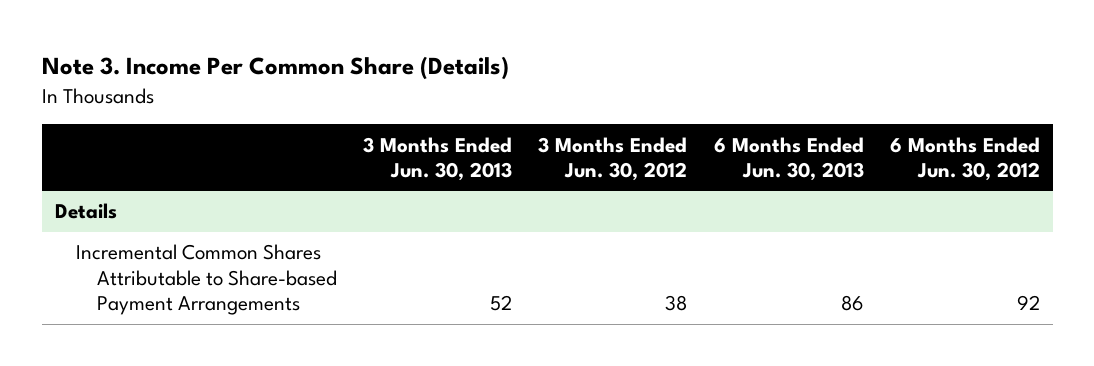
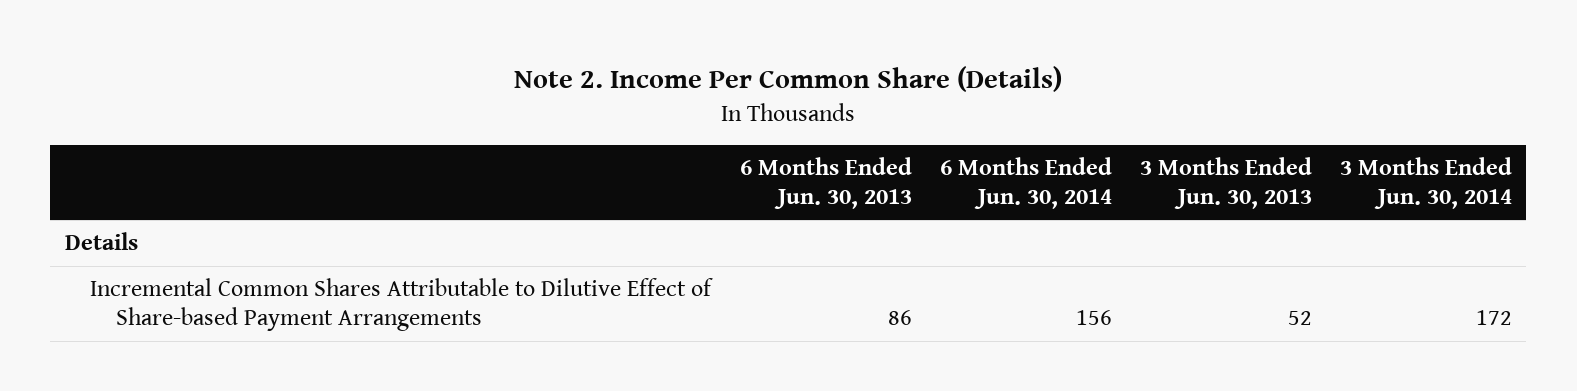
- Note 3. Income Per Common Share (Details)
+ Note 2. Income Per Common Share (Details)
- | 3 Months Ended Jun. 30, 2013 | 3 Months Ended Jun. 30, 2012 | 6 Months Ended Jun. 30, 2013 | 6 Months Ended Jun. 30, 2012
+ | 6 Months Ended Jun. 30, 2013 | 6 Months Ended Jun. 30, 2014 | 3 Months Ended Jun. 30, 2013 | 3 Months Ended Jun. 30, 2014
- Incremental Common Shares Attributable to Share-based Payment Arrangements | 52 | 38 | 86 | 92
+ Incremental Common Shares Attributable to Dilutive Effect of Share-based Payment Arrangements | 86 | 156 | 52 | 172

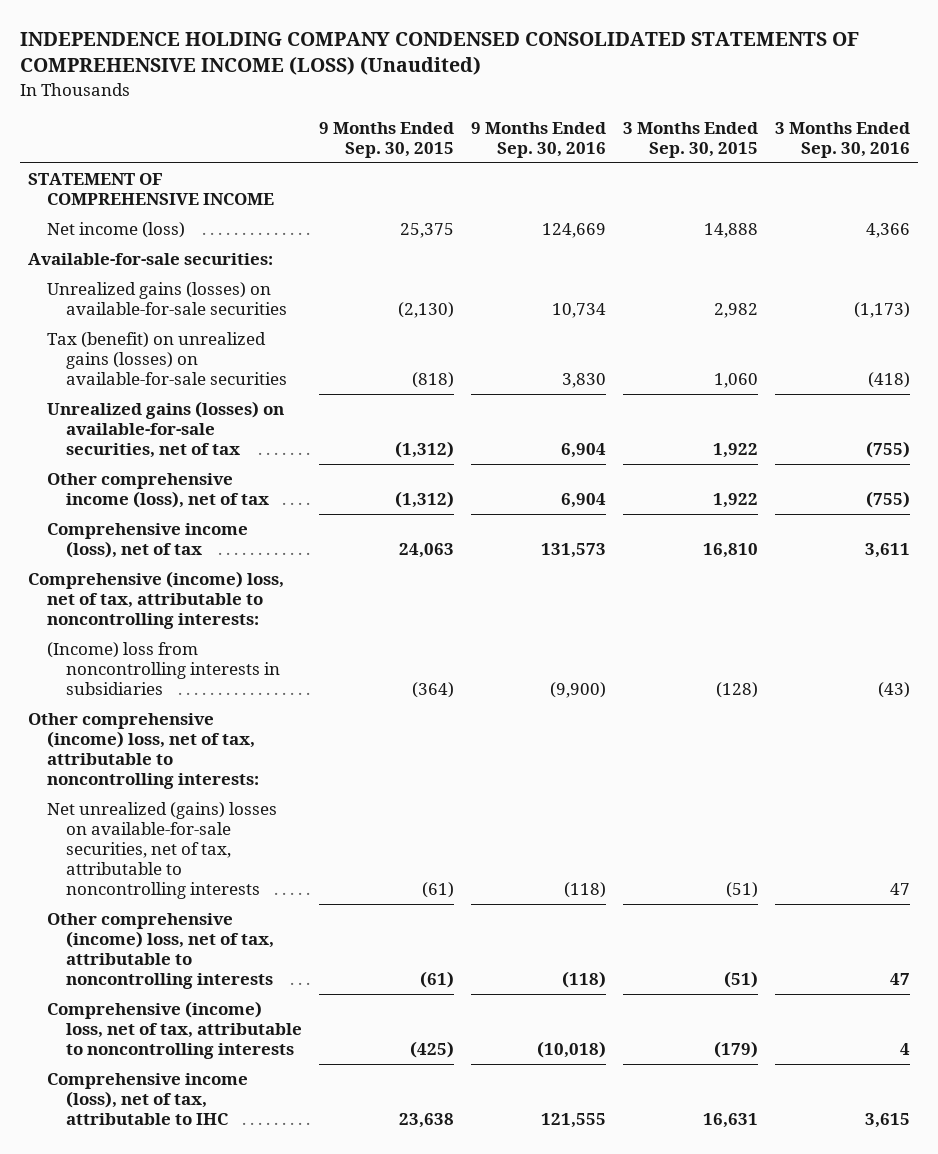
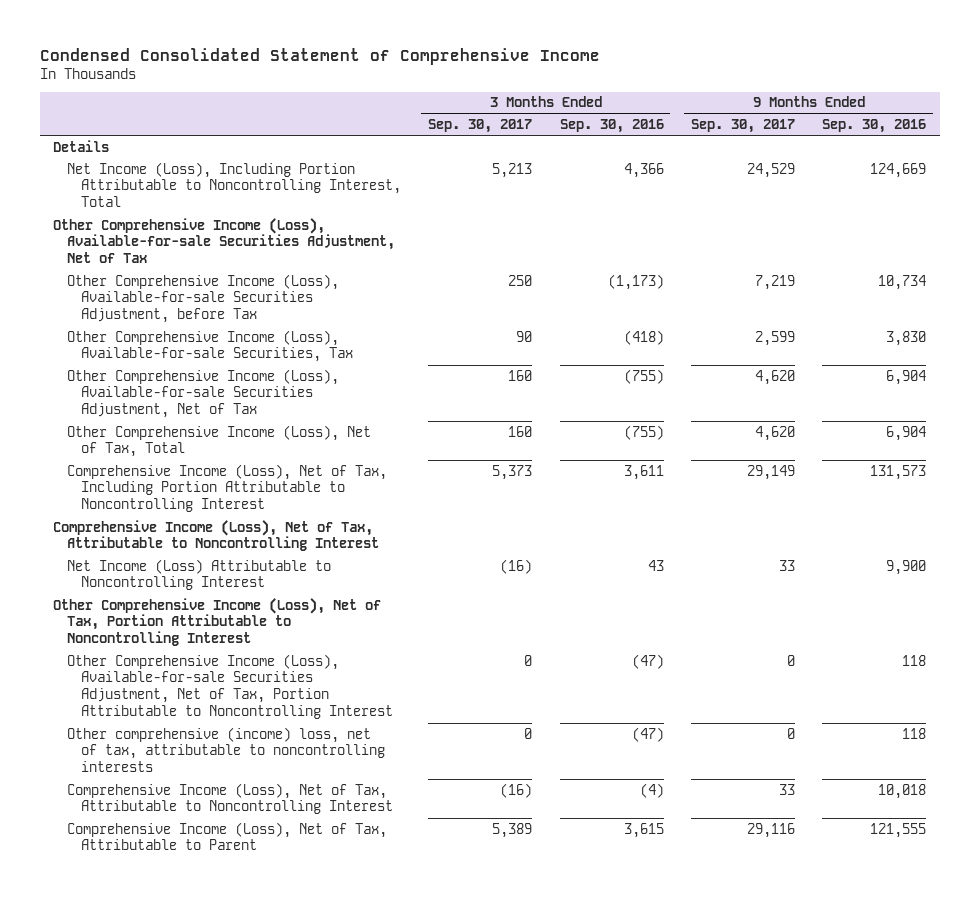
- INDEPENDENCE HOLDING COMPANY CONDENSED CONSOLIDATED STATEMENTS OF COMPREHENSIVE INCOME (LOSS) (Unaudited)
+ Condensed Consolidated Statement of Comprehensive Income
- | 9 Months Ended Sep. 30, 2015 | 9 Months Ended Sep. 30, 2016 | 3 Months Ended Sep. 30, 2015 | 3 Months Ended Sep. 30, 2016
+ | 3 Months Ended Sep. 30, 2017 | 3 Months Ended Sep. 30, 2016 | 9 Months Ended Sep. 30, 2017 | 9 Months Ended Sep. 30, 2016
- STATEMENT OF COMPREHENSIVE INCOME
- Net income (loss) | 25,375 | 124,669 | 14,888 | 4,366
- Available-for-sale securities:
- Unrealized gains (losses) on available-for-sale securities | (2,130) | 10,734 | 2,982 | (1,173)
- Tax (benefit) on unrealized gains (losses) on available-for-sale securities | (818) | 3,830 | 1,060 | (418)
- Unrealized gains (losses) on available-for-sale securities, net of tax | (1,312) | 6,904 | 1,922 | (755)
- Other comprehensive income (loss), net of tax | (1,312) | 6,904 | 1,922 | (755)
- Comprehensive income (loss), net of tax | 24,063 | 131,573 | 16,810 | 3,611
- Comprehensive (income) loss, net of tax, attributable to noncontrolling interests:
- (Income) loss from noncontrolling interests in subsidiaries | (364) | (9,900) | (128) | (43)
- Other comprehensive (income) loss, net of tax, attributable to noncontrolling interests:
- Net unrealized (gains) losses on available-for-sale securities, net of tax, attributable to noncontrolling interests | (61) | (118) | (51) | 47
- Other comprehensive (income) loss, net of tax, attributable to noncontrolling interests | (61) | (118) | (51) | 47
- Comprehensive (income) loss, net of tax, attributable to noncontrolling interests | (425) | (10,018) | (179) | 4
- Comprehensive income (loss), net of tax, attributable to IHC | 23,638 | 121,555 | 16,631 | 3,615
+ Details
+ Net Income (Loss), Including Portion Attributable to Noncontrolling Interest, Total | 5,213 | 4,366 | 24,529 | 124,669
+ Other Comprehensive Income (Loss), Available-for-sale Securities Adjustment, Net of Tax
+ Other Comprehensive Income (Loss), Available-for-sale Securities Adjustment, before Tax | 250 | (1,173) | 7,219 | 10,734
+ Other Comprehensive Income (Loss), Available-for-sale Securities, Tax | 90 | (418) | 2,599 | 3,830
+ Other Comprehensive Income (Loss), Available-for-sale Securities Adjustment, Net of Tax | 160 | (755) | 4,620 | 6,904
+ Other Comprehensive Income (Loss), Net of Tax, Total | 160 | (755) | 4,620 | 6,904
+ Comprehensive Income (Loss), Net of Tax, Including Portion Attributable to Noncontrolling Interest | 5,373 | 3,611 | 29,149 | 131,573
+ Comprehensive Income (Loss), Net of Tax, Attributable to Noncontrolling Interest
+ Net Income (Loss) Attributable to Noncontrolling Interest | (16) | 43 | 33 | 9,900
+ Other Comprehensive Income (Loss), Net of Tax, Portion Attributable to Noncontrolling Interest
+ Other Comprehensive Income (Loss), Available-for-sale Securities Adjustment, Net of Tax, Portion Attributable to Noncontrolling Interest | 0 | (47) | 0 | 118
+ Other comprehensive (income) loss, net of tax, attributable to noncontrolling interests | 0 | (47) | 0 | 118
+ Comprehensive Income (Loss), Net of Tax, Attributable to Noncontrolling Interest | (16) | (4) | 33 | 10,018
+ Comprehensive Income (Loss), Net of Tax, Attributable to Parent | 5,389 | 3,615 | 29,116 | 121,555

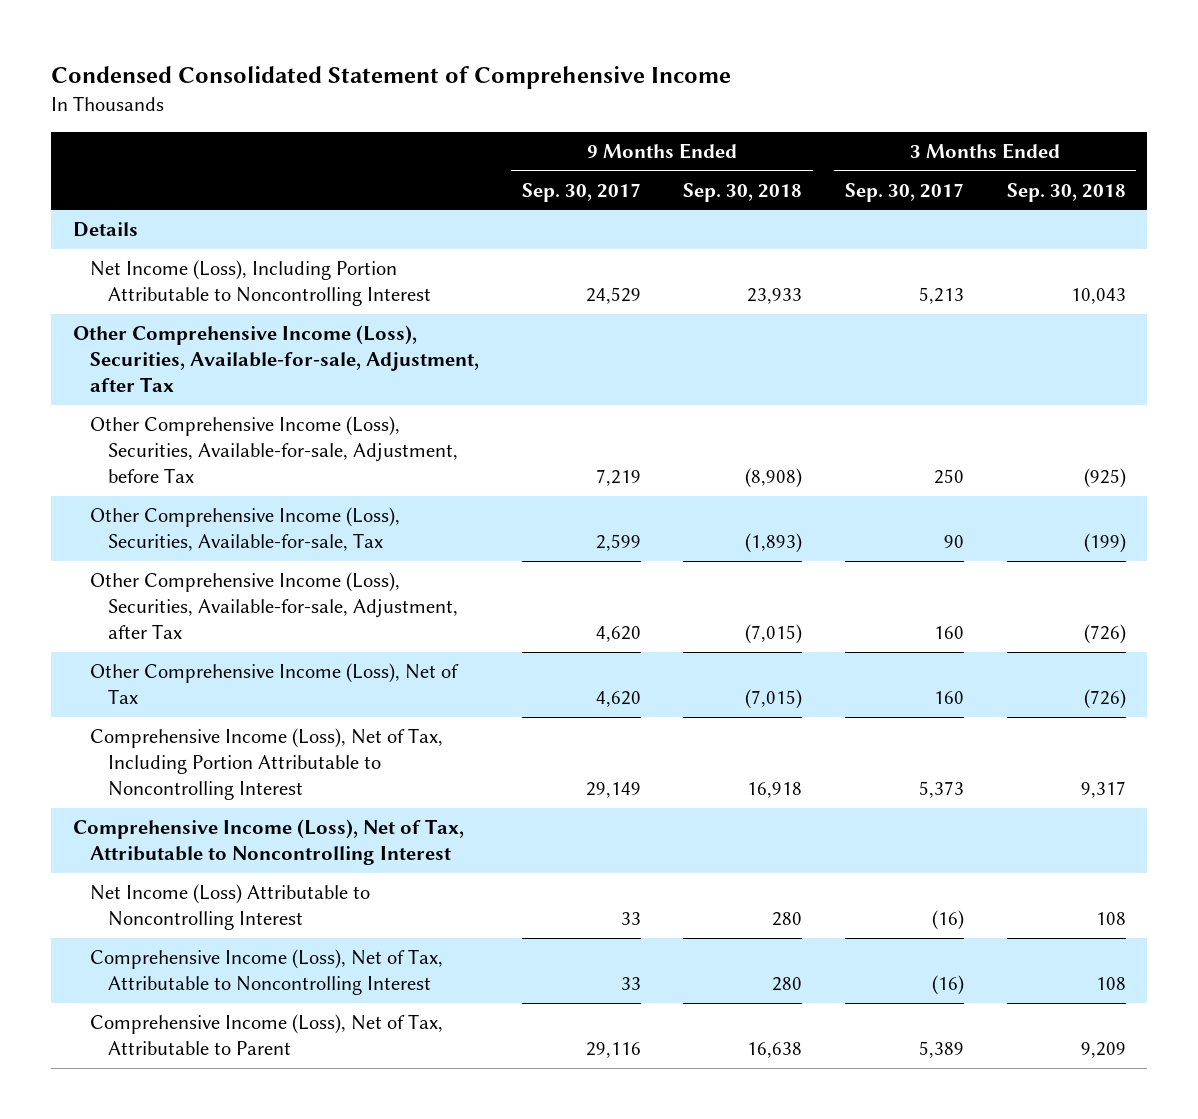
- | 3 Months Ended Sep. 30, 2017 | 3 Months Ended Sep. 30, 2016 | 9 Months Ended Sep. 30, 2017 | 9 Months Ended Sep. 30, 2016
+ | 9 Months Ended Sep. 30, 2017 | 9 Months Ended Sep. 30, 2018 | 3 Months Ended Sep. 30, 2017 | 3 Months Ended Sep. 30, 2018
- Net Income (Loss), Including Portion Attributable to Noncontrolling Interest, Total | 5,213 | 4,366 | 24,529 | 124,669
- Other Comprehensive Income (Loss), Available-for-sale Securities Adjustment, Net of Tax
- Other Comprehensive Income (Loss), Available-for-sale Securities Adjustment, before Tax | 250 | (1,173) | 7,219 | 10,734
- Other Comprehensive Income (Loss), Available-for-sale Securities, Tax | 90 | (418) | 2,599 | 3,830
- Other Comprehensive Income (Loss), Available-for-sale Securities Adjustment, Net of Tax | 160 | (755) | 4,620 | 6,904
- Other Comprehensive Income (Loss), Net of Tax, Total | 160 | (755) | 4,620 | 6,904
+ Net Income (Loss), Including Portion Attributable to Noncontrolling Interest | 24,529 | 23,933 | 5,213 | 10,043
+ Other Comprehensive Income (Loss), Securities, Available-for-sale, Adjustment, after Tax
+ Other Comprehensive Income (Loss), Securities, Available-for-sale, Adjustment, before Tax | 7,219 | (8,908) | 250 | (925)
+ Other Comprehensive Income (Loss), Securities, Available-for-sale, Tax | 2,599 | (1,893) | 90 | (199)
+ Other Comprehensive Income (Loss), Securities, Available-for-sale, Adjustment, after Tax | 4,620 | (7,015) | 160 | (726)
+ Other Comprehensive Income (Loss), Net of Tax | 4,620 | (7,015) | 160 | (726)
- Other Comprehensive Income (Loss), Net of Tax, Portion Attributable to Noncontrolling Interest
- Other Comprehensive Income (Loss), Available-for-sale Securities Adjustment, Net of Tax, Portion Attributable to Noncontrolling Interest | 0 | (47) | 0 | 118
- Other comprehensive (income) loss, net of tax, attributable to noncontrolling interests | 0 | (47) | 0 | 118

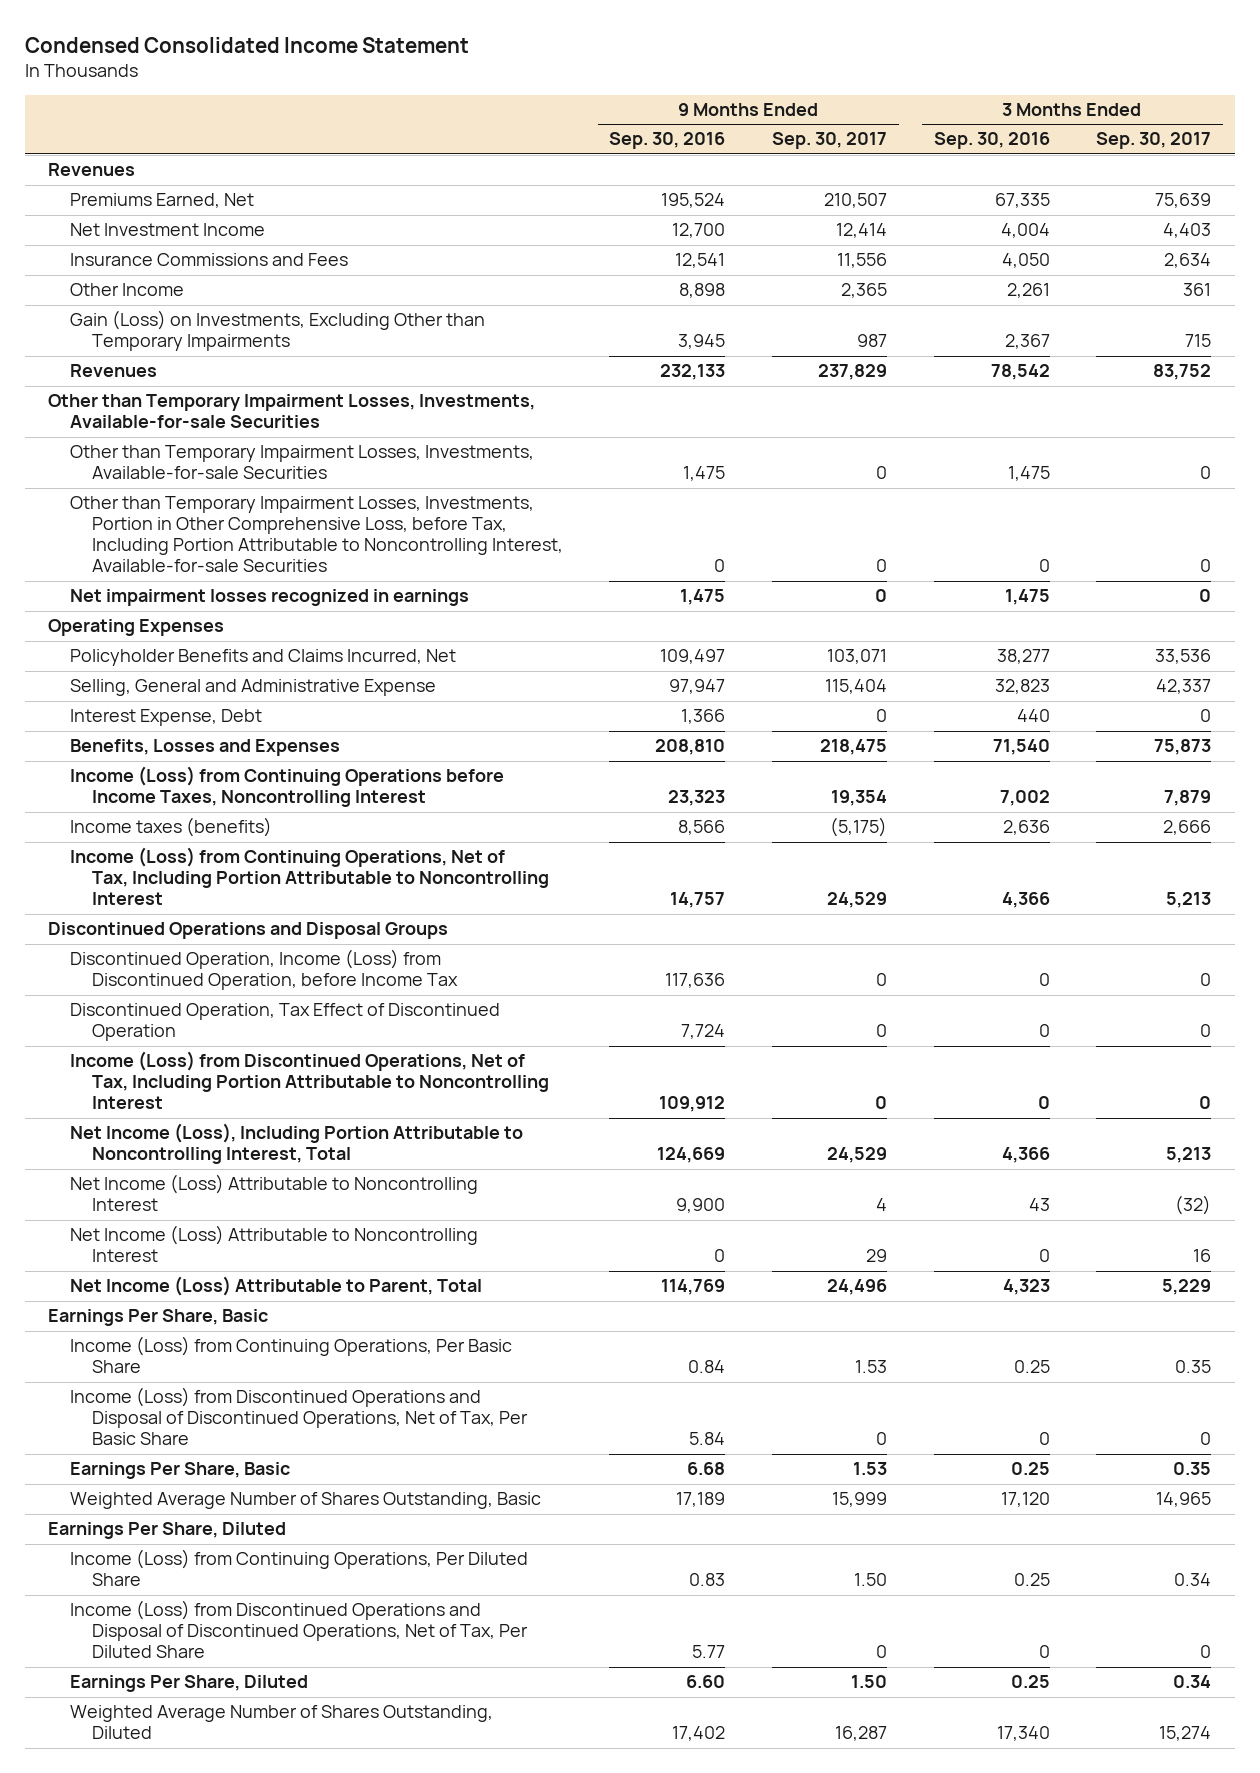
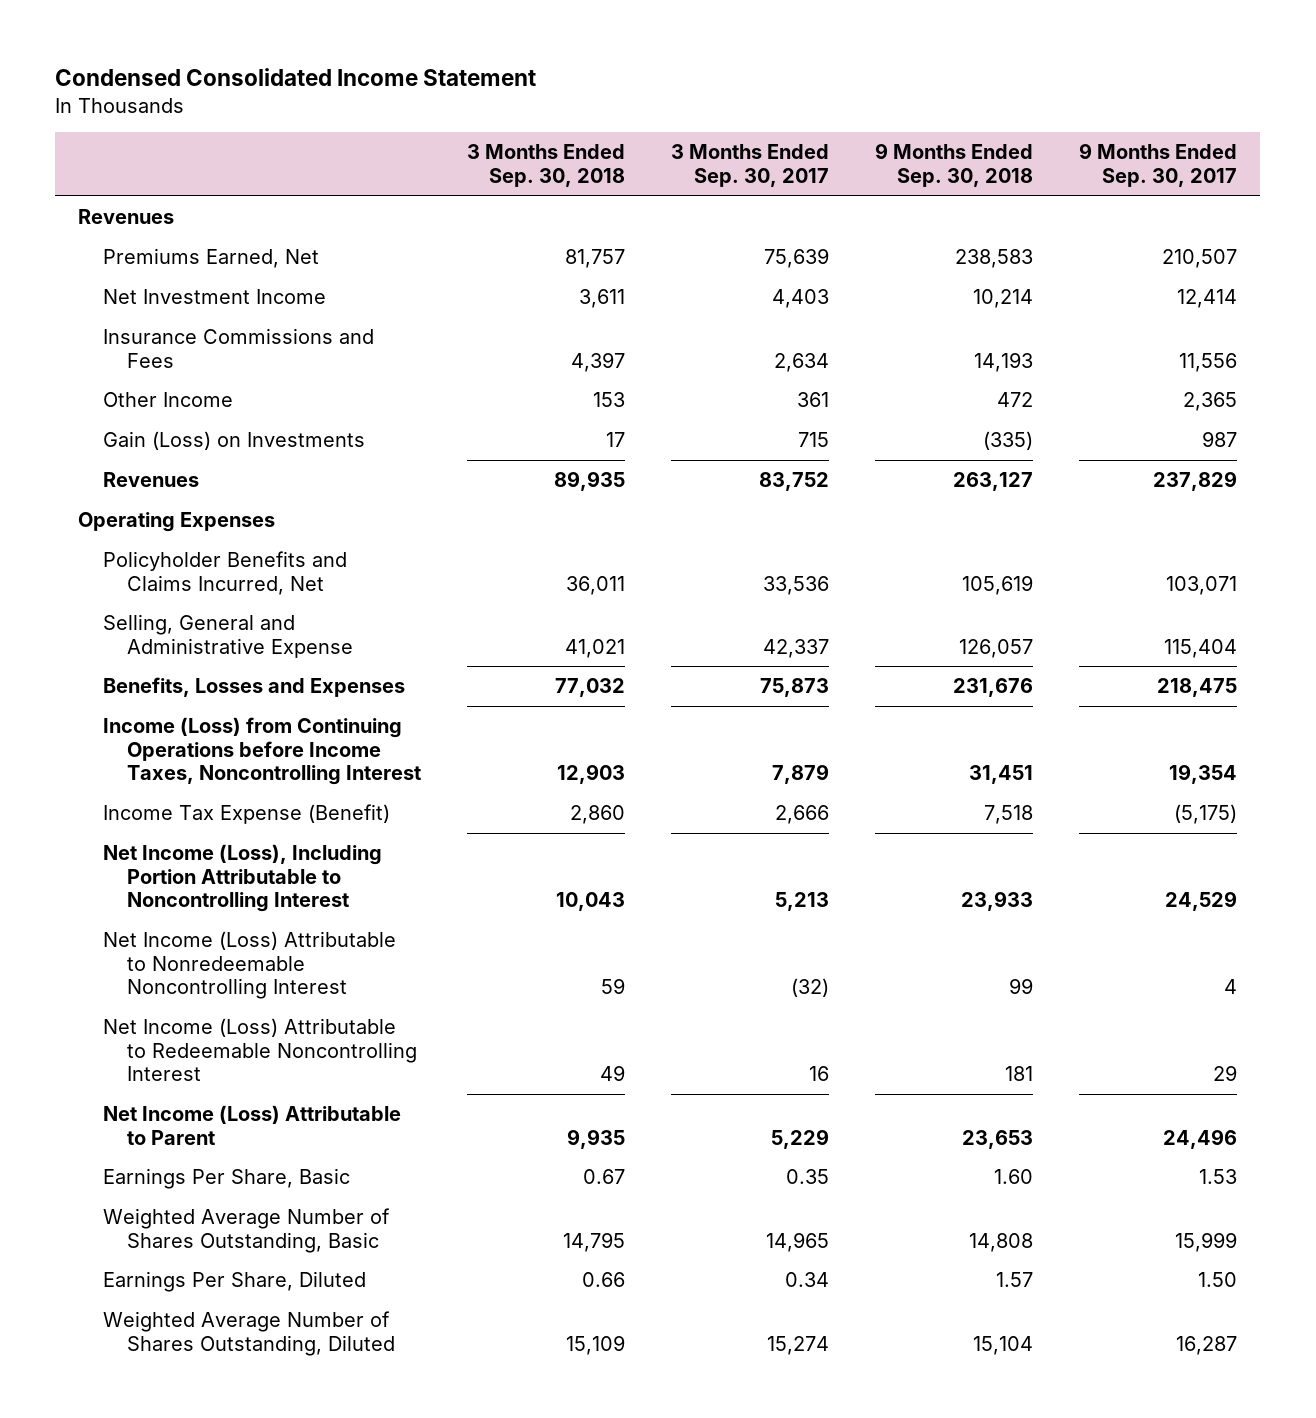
- | 9 Months Ended Sep. 30, 2016 | 9 Months Ended Sep. 30, 2017 | 3 Months Ended Sep. 30, 2016 | 3 Months Ended Sep. 30, 2017
+ | 3 Months Ended Sep. 30, 2018 | 3 Months Ended Sep. 30, 2017 | 9 Months Ended Sep. 30, 2018 | 9 Months Ended Sep. 30, 2017
- Gain (Loss) on Investments, Excluding Other than Temporary Impairments | 3,945 | 987 | 2,367 | 715
+ Gain (Loss) on Investments | 17 | 715 | (335) | 987
- Other than Temporary Impairment Losses, Investments, Available-for-sale Securities
- Other than Temporary Impairment Losses, Investments, Available-for-sale Securities | 1,475 | 0 | 1,475 | 0
- Other than Temporary Impairment Losses, Investments, Portion in Other Comprehensive Loss, before Tax, Including Portion Attributable to Noncontrolling Interest, Available-for-sale Securities | 0 | 0 | 0 | 0
- Net impairment losses recognized in earnings | 1,475 | 0 | 1,475 | 0
- Interest Expense, Debt | 1,366 | 0 | 440 | 0
- Income taxes (benefits) | 8,566 | (5,175) | 2,636 | 2,666
- Income (Loss) from Continuing Operations, Net of Tax, Including Portion Attributable to Noncontrolling Interest | 14,757 | 24,529 | 4,366 | 5,213
- Discontinued Operations and Disposal Groups
- Discontinued Operation, Income (Loss) from Discontinued Operation, before Income Tax | 117,636 | 0 | 0 | 0
- Discontinued Operation, Tax Effect of Discontinued Operation | 7,724 | 0 | 0 | 0
- Income (Loss) from Discontinued Operations, Net of Tax, Including Portion Attributable to Noncontrolling Interest | 109,912 | 0 | 0 | 0
- Net Income (Loss), Including Portion Attributable to Noncontrolling Interest, Total | 124,669 | 24,529 | 4,366 | 5,213
- Net Income (Loss) Attributable to Noncontrolling Interest | 9,900 | 4 | 43 | (32)
- Net Income (Loss) Attributable to Noncontrolling Interest | 0 | 29 | 0 | 16
- Net Income (Loss) Attributable to Parent, Total | 114,769 | 24,496 | 4,323 | 5,229
- Earnings Per Share, Basic
- Income (Loss) from Continuing Operations, Per Basic Share | 0.84 | 1.53 | 0.25 | 0.35
- Income (Loss) from Discontinued Operations and Disposal of Discontinued Operations, Net of Tax, Per Basic Share | 5.84 | 0 | 0 | 0
+ Income Tax Expense (Benefit) | 2,860 | 2,666 | 7,518 | (5,175)
+ Net Income (Loss), Including Portion Attributable to Noncontrolling Interest | 10,043 | 5,213 | 23,933 | 24,529
+ Net Income (Loss) Attributable to Nonredeemable Noncontrolling Interest | 59 | (32) | 99 | 4
+ Net Income (Loss) Attributable to Redeemable Noncontrolling Interest | 49 | 16 | 181 | 29
+ Net Income (Loss) Attributable to Parent | 9,935 | 5,229 | 23,653 | 24,496
- Earnings Per Share, Diluted
- Income (Loss) from Continuing Operations, Per Diluted Share | 0.83 | 1.50 | 0.25 | 0.34
- Income (Loss) from Discontinued Operations and Disposal of Discontinued Operations, Net of Tax, Per Diluted Share | 5.77 | 0 | 0 | 0

